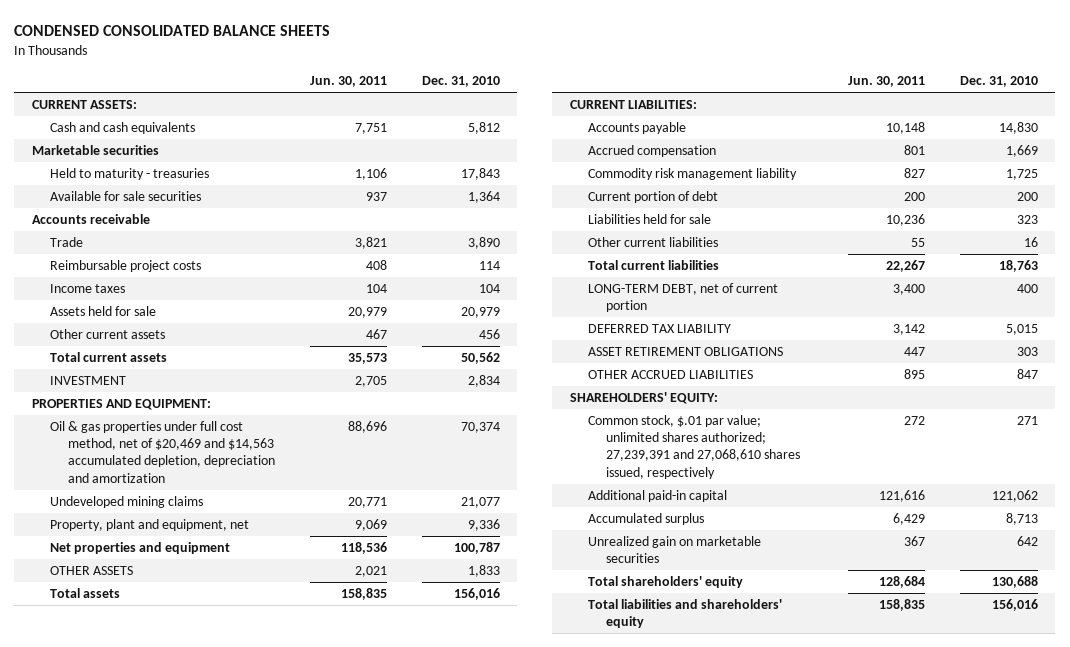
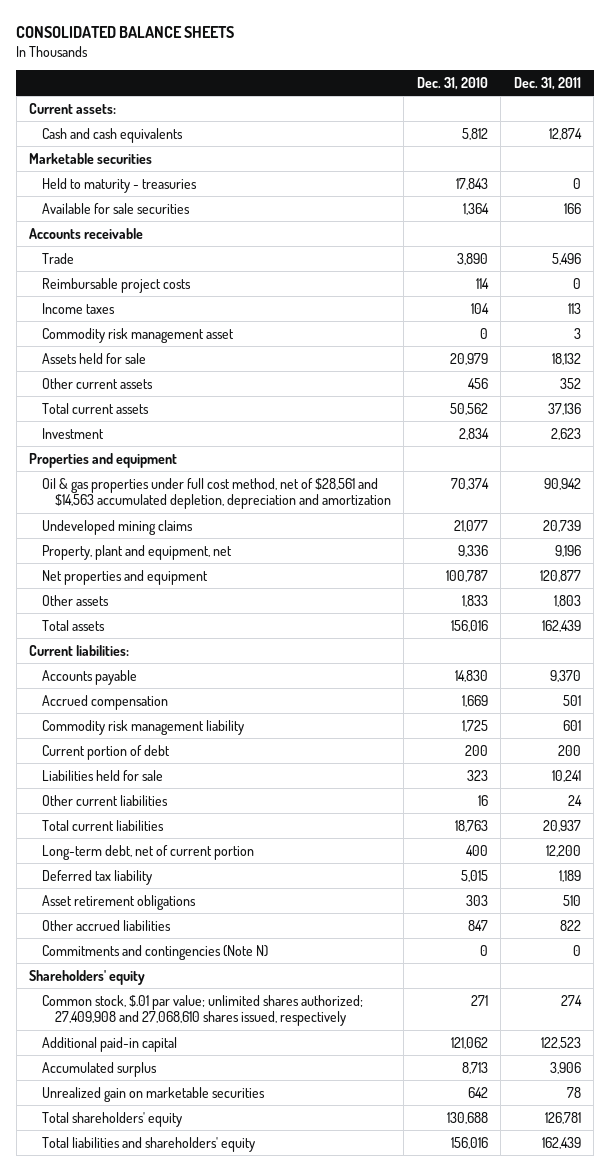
- CONDENSED CONSOLIDATED BALANCE SHEETS
+ CONSOLIDATED BALANCE SHEETS
- | Jun. 30, 2011 | Dec. 31, 2010
+ | Dec. 31, 2010 | Dec. 31, 2011
- CURRENT ASSETS:
+ Current assets:
+ Commodity risk management asset | 0 | 3
- INVESTMENT | 2,705 | 2,834
- PROPERTIES AND EQUIPMENT:
- Oil & gas properties under full cost method, net of $20,469 and $14,563 accumulated depletion, depreciation and amortization | 88,696 | 70,374
+ Investment | 2,834 | 2,623
+ Properties and equipment
+ Oil & gas properties under full cost method, net of $28,561 and $14,563 accumulated depletion, depreciation and amortization | 70,374 | 90,942
- OTHER ASSETS | 2,021 | 1,833
+ Other assets | 1,833 | 1,803
- CURRENT LIABILITIES:
+ Current liabilities:
- LONG-TERM DEBT, net of current portion | 3,400 | 400
- DEFERRED TAX LIABILITY | 3,142 | 5,015
- ASSET RETIREMENT OBLIGATIONS | 447 | 303
- OTHER ACCRUED LIABILITIES | 895 | 847
- SHAREHOLDERS' EQUITY:
- Common stock, $.01 par value; unlimited shares authorized; 27,239,391 and 27,068,610 shares issued, respectively | 272 | 271
+ Long-term debt, net of current portion | 400 | 12,200
+ Deferred tax liability | 5,015 | 1,189
+ Asset retirement obligations | 303 | 510
+ Other accrued liabilities | 847 | 822
+ Commitments and contingencies (Note N) | 0 | 0
+ Shareholders' equity
+ Common stock, $.01 par value; unlimited shares authorized; 27,409,908 and 27,068,610 shares issued, respectively | 271 | 274

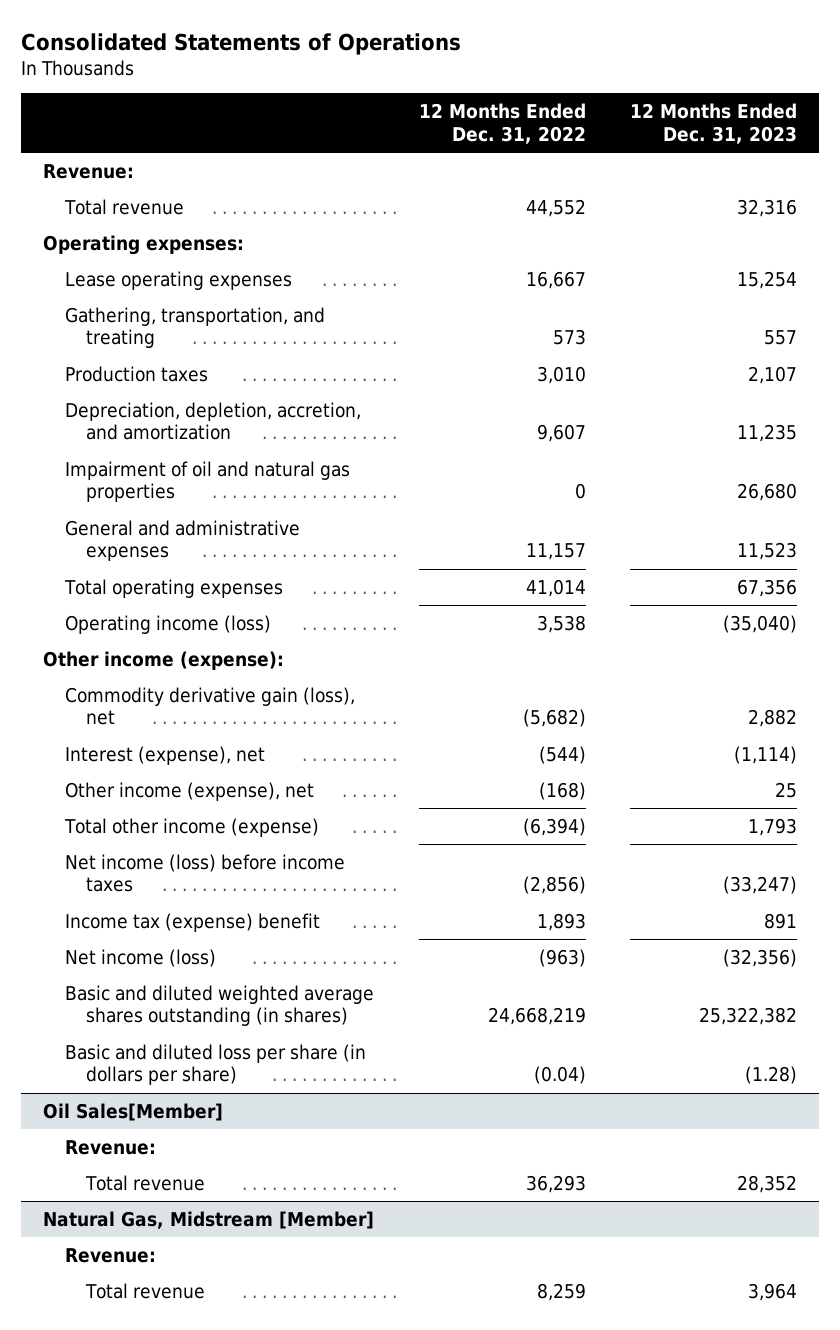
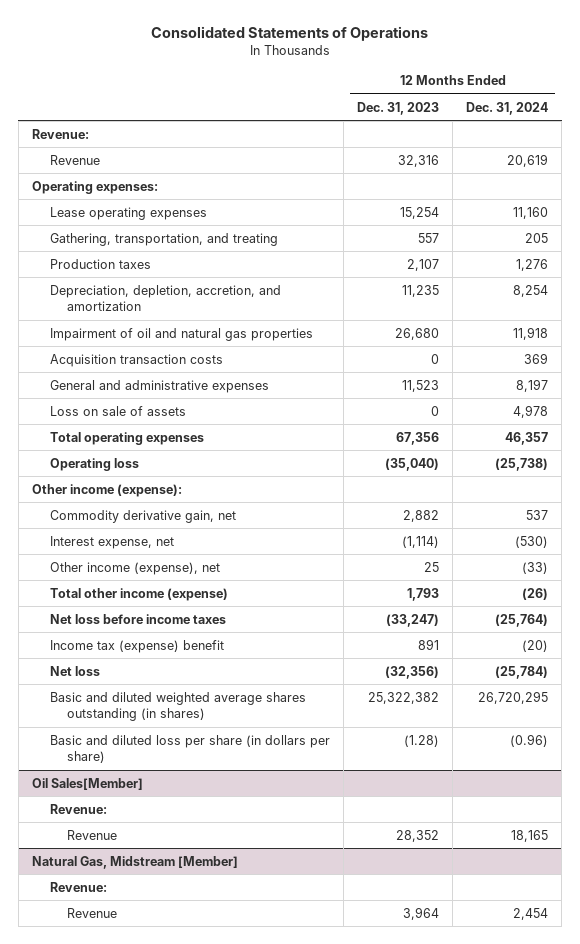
- | 12 Months Ended Dec. 31, 2022 | 12 Months Ended Dec. 31, 2023
+ | 12 Months Ended Dec. 31, 2023 | 12 Months Ended Dec. 31, 2024
- Total revenue | 44,552 | 32,316
+ Revenue | 32,316 | 20,619
+ Acquisition transaction costs | 0 | 369
+ Loss on sale of assets | 0 | 4,978
- Operating income (loss) | 3,538 | (35,040)
+ Operating loss | (35,040) | (25,738)
- Commodity derivative gain (loss), net | (5,682) | 2,882
- Interest (expense), net | (544) | (1,114)
+ Commodity derivative gain, net | 2,882 | 537
+ Interest expense, net | (1,114) | (530)
- Net income (loss) before income taxes | (2,856) | (33,247)
+ Net loss before income taxes | (33,247) | (25,764)
- Net income (loss) | (963) | (32,356)
+ Net loss | (32,356) | (25,784)
@ Oil Sales[Member]
- Total revenue | 36,293 | 28,352
+ Revenue | 28,352 | 18,165
@ Natural Gas, Midstream [Member]
- Total revenue | 8,259 | 3,964
+ Revenue | 3,964 | 2,454

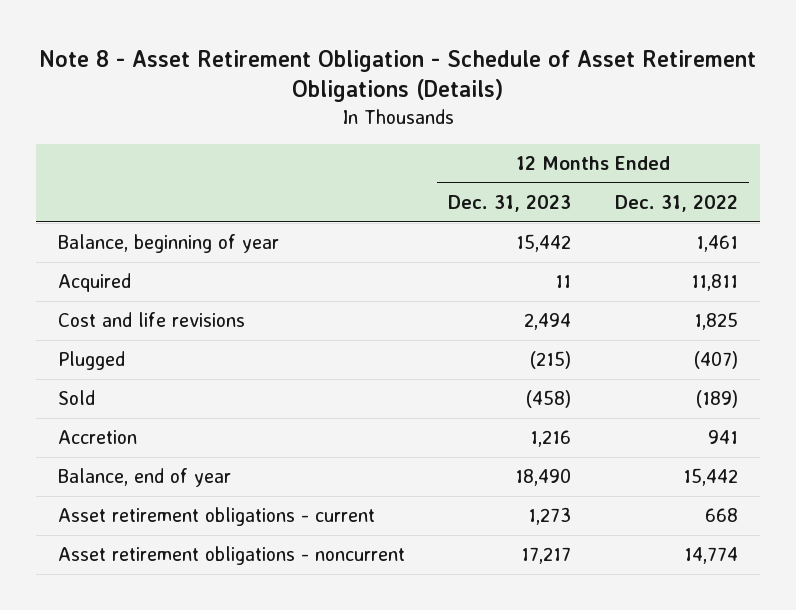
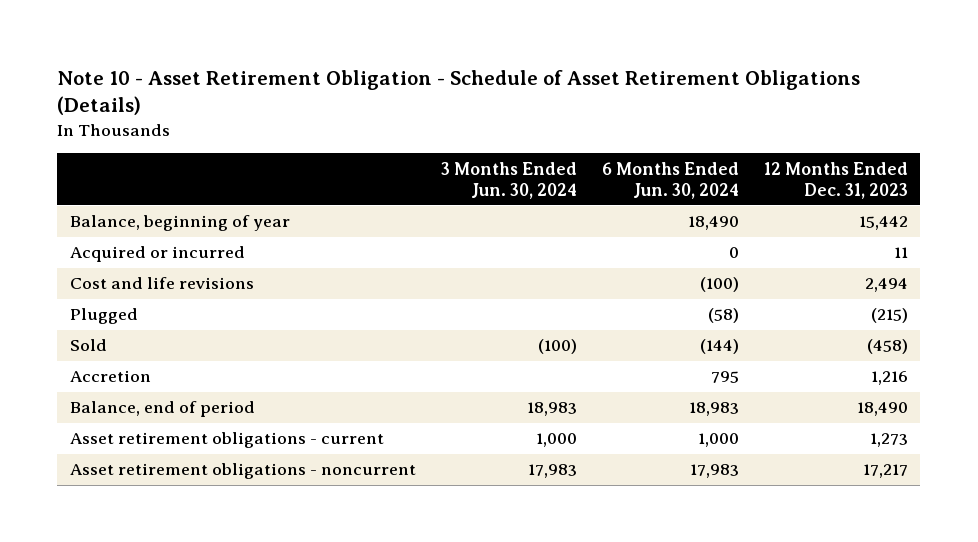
- Note 8 - Asset Retirement Obligation - Schedule of Asset Retirement Obligations (Details)
+ Note 10 - Asset Retirement Obligation - Schedule of Asset Retirement Obligations (Details)
- | 12 Months Ended Dec. 31, 2023 | 12 Months Ended Dec. 31, 2022
+ | 3 Months Ended Jun. 30, 2024 | 6 Months Ended Jun. 30, 2024 | 12 Months Ended Dec. 31, 2023
- Acquired | 11 | 11,811
+ Acquired or incurred | | 0 | 11
- Balance, end of year | 18,490 | 15,442
+ Balance, end of period | 18,983 | 18,983 | 18,490

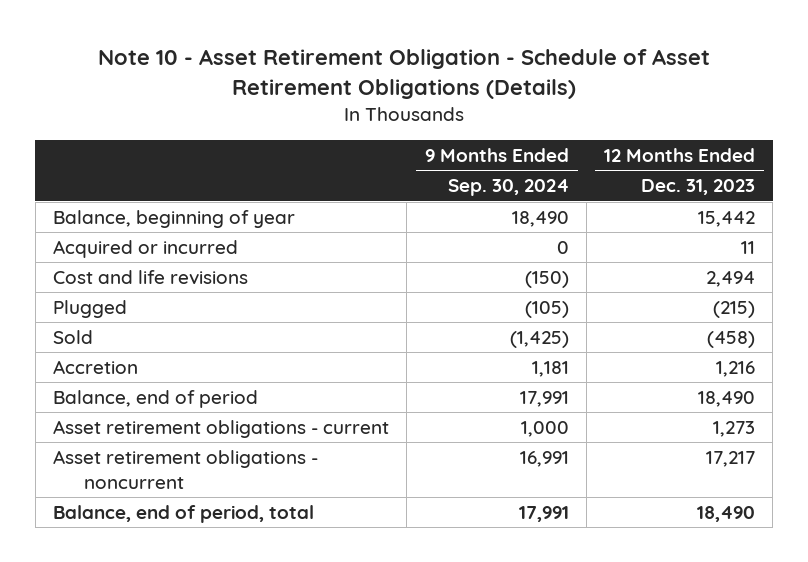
- | 3 Months Ended Jun. 30, 2024 | 6 Months Ended Jun. 30, 2024 | 12 Months Ended Dec. 31, 2023
+ | 9 Months Ended Sep. 30, 2024 | 12 Months Ended Dec. 31, 2023
+ Balance, end of period, total | 17,991 | 18,490

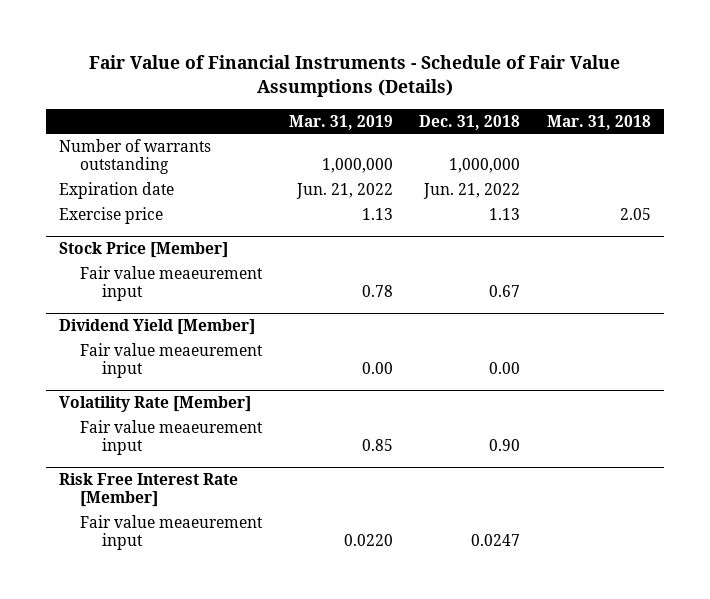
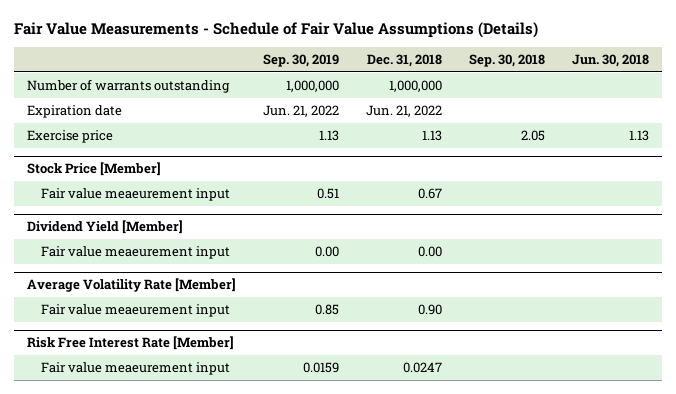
- Fair Value of Financial Instruments - Schedule of Fair Value Assumptions (Details)
+ Fair Value Measurements - Schedule of Fair Value Assumptions (Details)
- | Mar. 31, 2019 | Dec. 31, 2018 | Mar. 31, 2018
+ | Sep. 30, 2019 | Dec. 31, 2018 | Sep. 30, 2018 | Jun. 30, 2018
- Volatility Rate [Member]
+ Average Volatility Rate [Member]

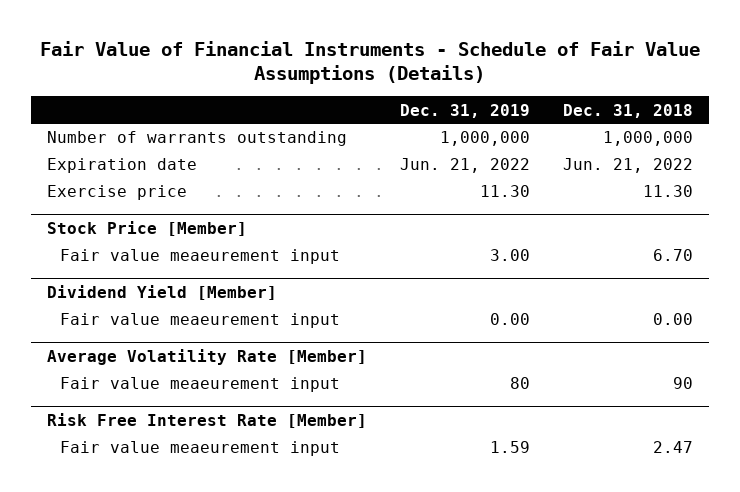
- Fair Value Measurements - Schedule of Fair Value Assumptions (Details)
+ Fair Value of Financial Instruments - Schedule of Fair Value Assumptions (Details)
- | Sep. 30, 2019 | Dec. 31, 2018 | Sep. 30, 2018 | Jun. 30, 2018
+ | Dec. 31, 2019 | Dec. 31, 2018
- Exercise price | 1.13 | 1.13 | 2.05 | 1.13
+ Exercise price | 11.30 | 11.30
@ Stock Price [Member]
- Fair value meaeurement input | 0.51 | 0.67 | |
+ Fair value meaeurement input | 3.00 | 6.70
@ Average Volatility Rate [Member]
- Fair value meaeurement input | 0.85 | 0.90 | |
+ Fair value meaeurement input | 80 | 90
@ Risk Free Interest Rate [Member]
- Fair value meaeurement input | 0.0159 | 0.0247 | |
+ Fair value meaeurement input | 1.59 | 2.47

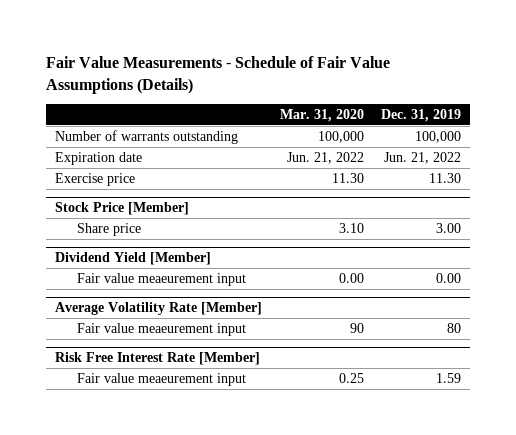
- Fair Value of Financial Instruments - Schedule of Fair Value Assumptions (Details)
+ Fair Value Measurements - Schedule of Fair Value Assumptions (Details)
- | Dec. 31, 2019 | Dec. 31, 2018
+ | Mar. 31, 2020 | Dec. 31, 2019
- Number of warrants outstanding | 1,000,000 | 1,000,000
+ Number of warrants outstanding | 100,000 | 100,000
@ Stock Price [Member]
- Fair value meaeurement input | 3.00 | 6.70
+ Share price | 3.10 | 3.00

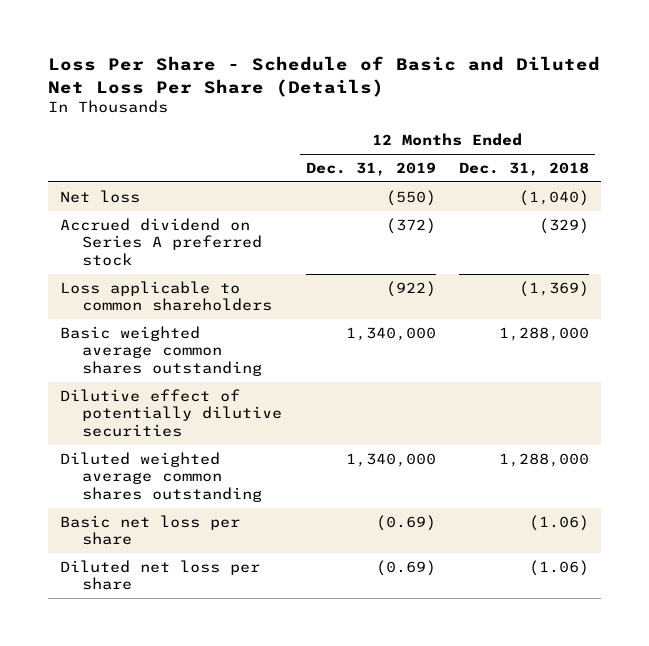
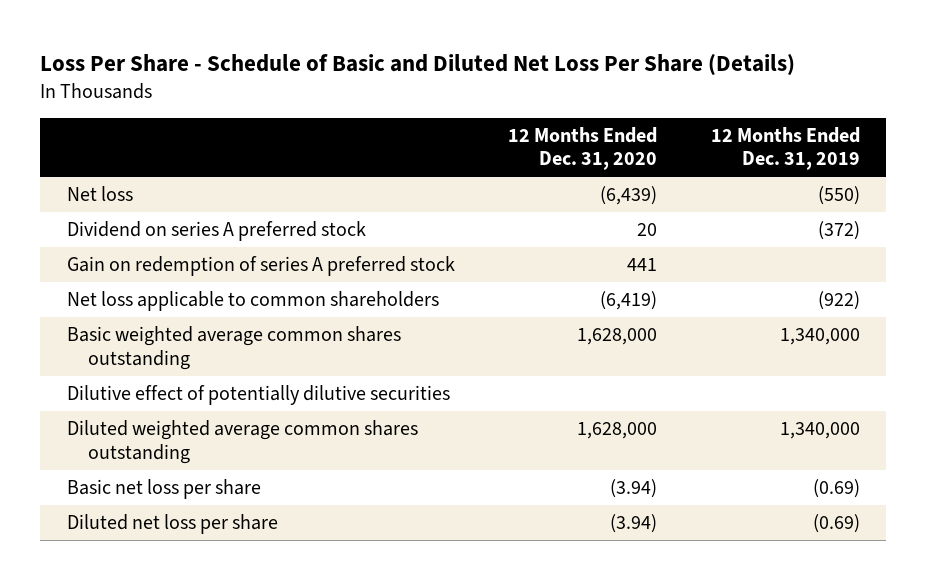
- | 12 Months Ended Dec. 31, 2019 | 12 Months Ended Dec. 31, 2018
+ | 12 Months Ended Dec. 31, 2020 | 12 Months Ended Dec. 31, 2019
- Accrued dividend on Series A preferred stock | (372) | (329)
- Loss applicable to common shareholders | (922) | (1,369)
+ Dividend on series A preferred stock | 20 | (372)
+ Gain on redemption of series A preferred stock | 441 |
+ Net loss applicable to common shareholders | (6,419) | (922)

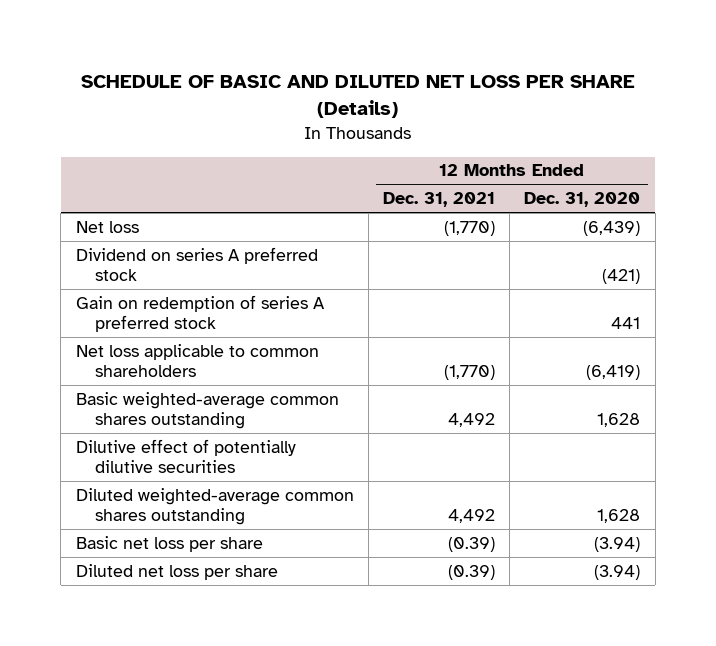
- Loss Per Share - Schedule of Basic and Diluted Net Loss Per Share (Details)
+ SCHEDULE OF BASIC AND DILUTED NET LOSS PER SHARE (Details)
- | 12 Months Ended Dec. 31, 2020 | 12 Months Ended Dec. 31, 2019
+ | 12 Months Ended Dec. 31, 2021 | 12 Months Ended Dec. 31, 2020
- Dividend on series A preferred stock | 20 | (372)
+ Dividend on series A preferred stock | | (421)
- Basic weighted average common shares outstanding | 1,628,000 | 1,340,000
+ Basic weighted-average common shares outstanding | 4,492 | 1,628
- Diluted weighted average common shares outstanding | 1,628,000 | 1,340,000
+ Diluted weighted-average common shares outstanding | 4,492 | 1,628

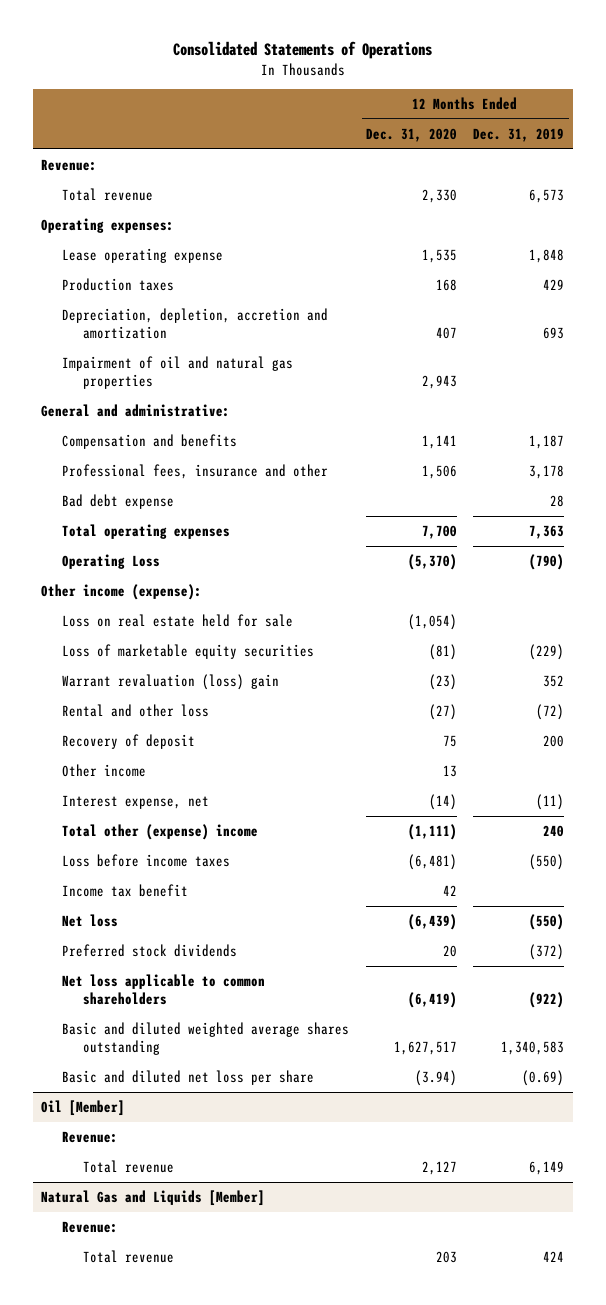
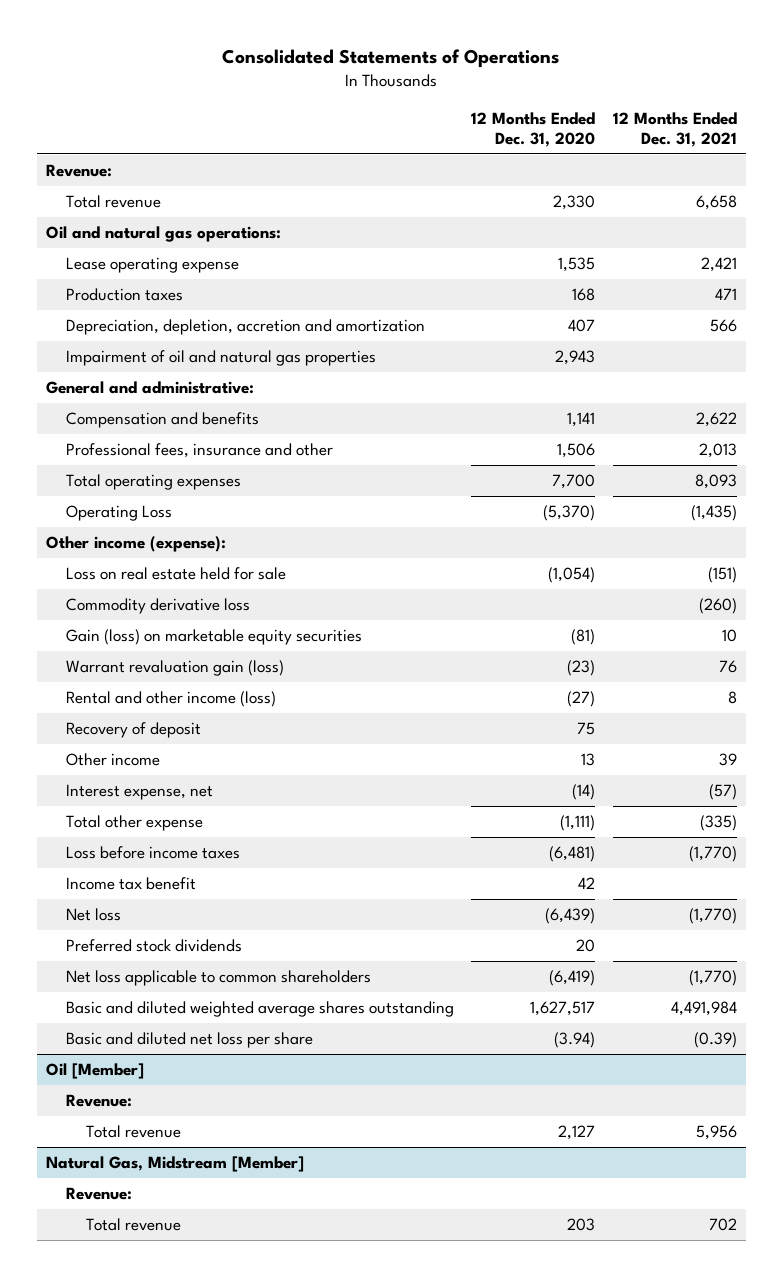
- | 12 Months Ended Dec. 31, 2020 | 12 Months Ended Dec. 31, 2019
+ | 12 Months Ended Dec. 31, 2020 | 12 Months Ended Dec. 31, 2021
- Operating expenses:
+ Oil and natural gas operations:
- Bad debt expense | | 28
- Loss of marketable equity securities | (81) | (229)
- Warrant revaluation (loss) gain | (23) | 352
- Rental and other loss | (27) | (72)
+ Commodity derivative loss | | (260)
+ Gain (loss) on marketable equity securities | (81) | 10
+ Warrant revaluation gain (loss) | (23) | 76
+ Rental and other income (loss) | (27) | 8
- Total other (expense) income | (1,111) | 240
+ Total other expense | (1,111) | (335)
- Natural Gas and Liquids [Member]
+ Natural Gas, Midstream [Member]

